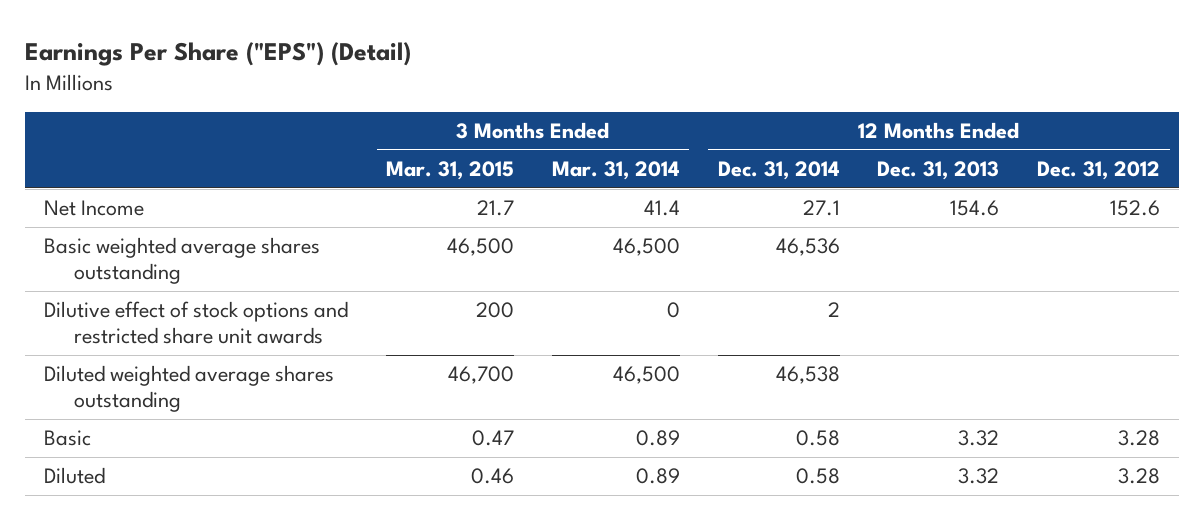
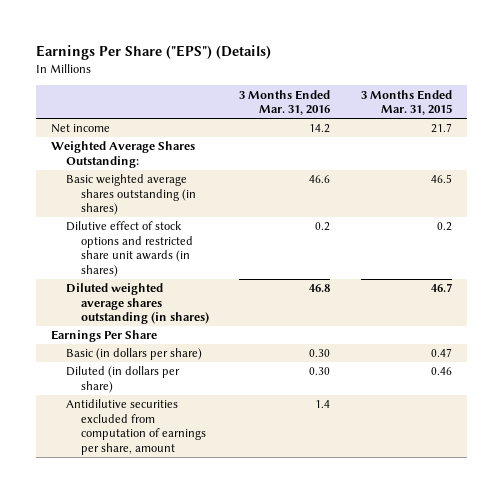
- Earnings Per Share ("EPS") (Detail)
+ Earnings Per Share ("EPS") (Details)
- | 3 Months Ended Mar. 31, 2015 | 3 Months Ended Mar. 31, 2014 | 12 Months Ended Dec. 31, 2014 | 12 Months Ended Dec. 31, 2013 | 12 Months Ended Dec. 31, 2012
+ | 3 Months Ended Mar. 31, 2016 | 3 Months Ended Mar. 31, 2015
- Net Income | 21.7 | 41.4 | 27.1 | 154.6 | 152.6
- Basic weighted average shares outstanding | 46,500 | 46,500 | 46,536 | |
- Dilutive effect of stock options and restricted share unit awards | 200 | 0 | 2 | |
- Diluted weighted average shares outstanding | 46,700 | 46,500 | 46,538 | |
- Basic | 0.47 | 0.89 | 0.58 | 3.32 | 3.28
- Diluted | 0.46 | 0.89 | 0.58 | 3.32 | 3.28
+ Net income | 14.2 | 21.7
+ Weighted Average Shares Outstanding:
+ Basic weighted average shares outstanding (in shares) | 46.6 | 46.5
+ Dilutive effect of stock options and restricted share unit awards (in shares) | 0.2 | 0.2
+ Diluted weighted average shares outstanding (in shares) | 46.8 | 46.7
+ Earnings Per Share
+ Basic (in dollars per share) | 0.30 | 0.47
+ Diluted (in dollars per share) | 0.30 | 0.46
+ Antidilutive securities excluded from computation of earnings per share, amount | 1.4 |

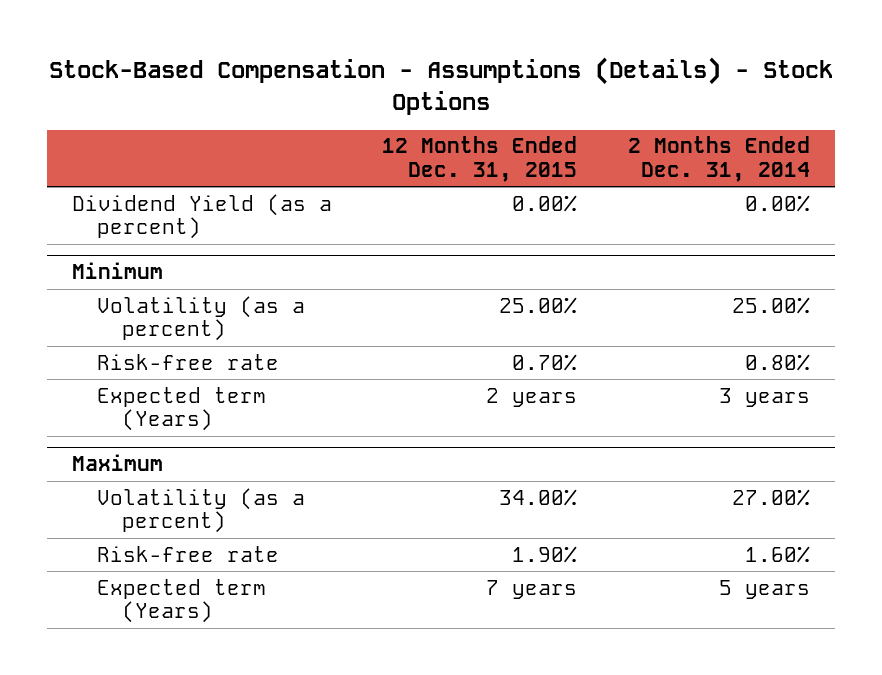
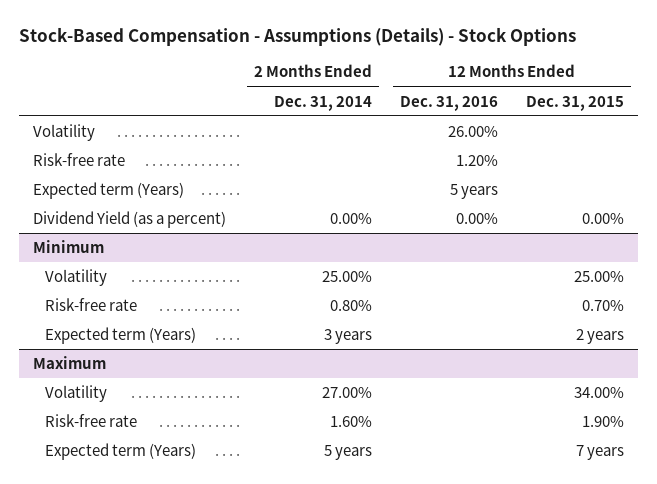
- | 12 Months Ended Dec. 31, 2015 | 2 Months Ended Dec. 31, 2014
+ | 2 Months Ended Dec. 31, 2014 | 12 Months Ended Dec. 31, 2016 | 12 Months Ended Dec. 31, 2015
+ Volatility | | 26.00% |
+ Risk-free rate | | 1.20% |
+ Expected term (Years) | | 5 years |
@ Minimum
- Volatility (as a percent) | 25.00% | 25.00%
+ Volatility | 25.00% | | 25.00%
@ Maximum
- Volatility (as a percent) | 34.00% | 27.00%
+ Volatility | 27.00% | | 34.00%

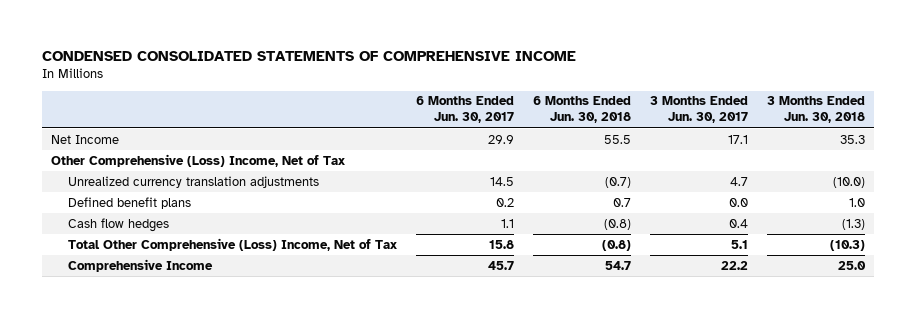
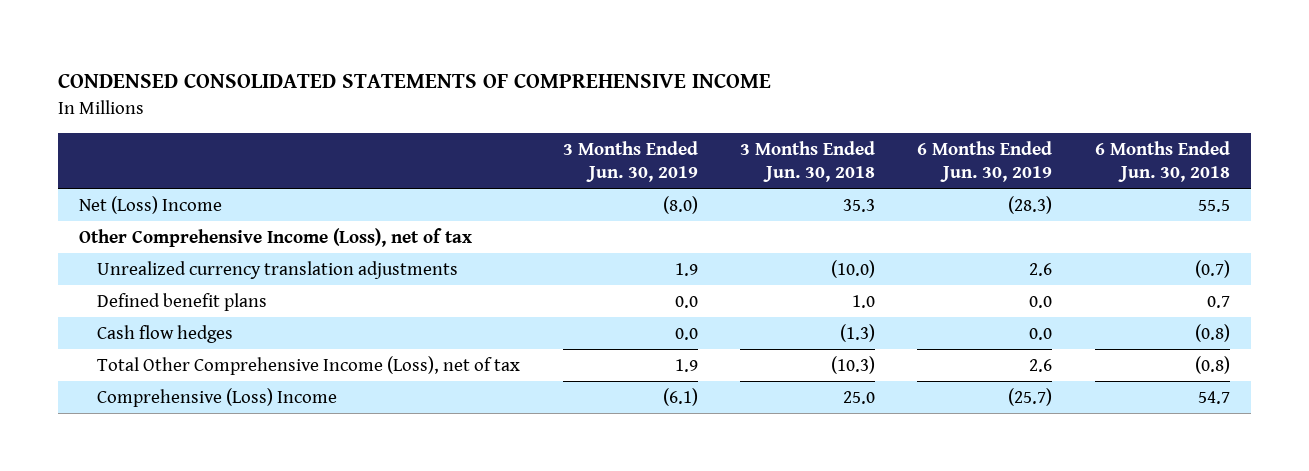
- | 6 Months Ended Jun. 30, 2017 | 6 Months Ended Jun. 30, 2018 | 3 Months Ended Jun. 30, 2017 | 3 Months Ended Jun. 30, 2018
+ | 3 Months Ended Jun. 30, 2019 | 3 Months Ended Jun. 30, 2018 | 6 Months Ended Jun. 30, 2019 | 6 Months Ended Jun. 30, 2018
- Net Income | 29.9 | 55.5 | 17.1 | 35.3
- Other Comprehensive (Loss) Income, Net of Tax
+ Net (Loss) Income | (8.0) | 35.3 | (28.3) | 55.5
+ Other Comprehensive Income (Loss), net of tax
- Total Other Comprehensive (Loss) Income, Net of Tax | 15.8 | (0.8) | 5.1 | (10.3)
- Comprehensive Income | 45.7 | 54.7 | 22.2 | 25.0
+ Total Other Comprehensive Income (Loss), net of tax | 1.9 | (10.3) | 2.6 | (0.8)
+ Comprehensive (Loss) Income | (6.1) | 25.0 | (25.7) | 54.7

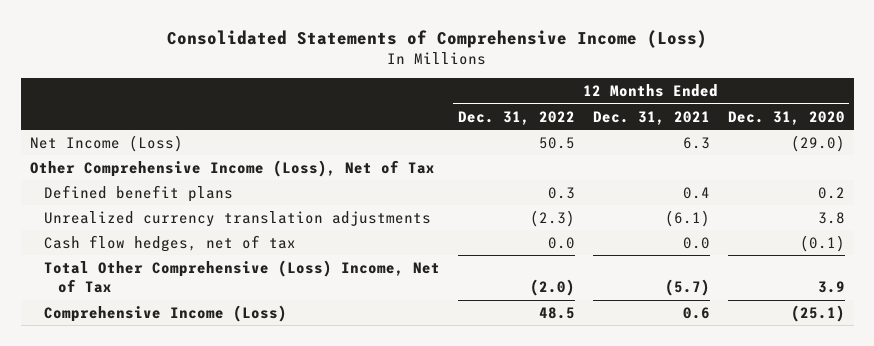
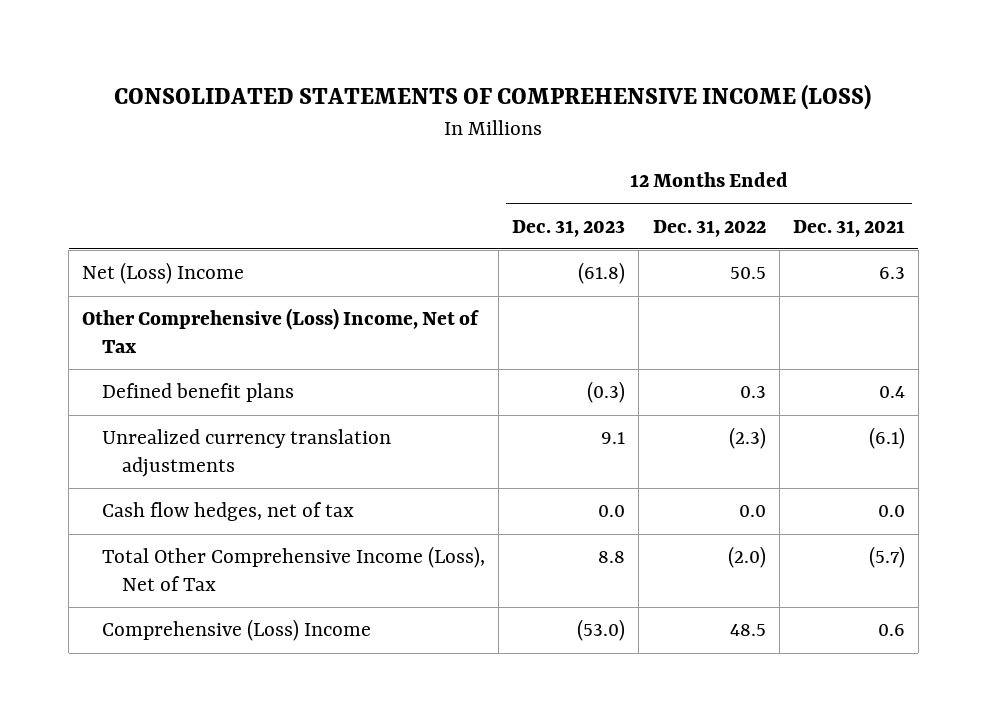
- Consolidated Statements of Comprehensive Income (Loss)
+ CONSOLIDATED STATEMENTS OF COMPREHENSIVE INCOME (LOSS)
- | 12 Months Ended Dec. 31, 2022 | 12 Months Ended Dec. 31, 2021 | 12 Months Ended Dec. 31, 2020
+ | 12 Months Ended Dec. 31, 2023 | 12 Months Ended Dec. 31, 2022 | 12 Months Ended Dec. 31, 2021
- Net Income (Loss) | 50.5 | 6.3 | (29.0)
- Other Comprehensive Income (Loss), Net of Tax
+ Net (Loss) Income | (61.8) | 50.5 | 6.3
+ Other Comprehensive (Loss) Income, Net of Tax
- Total Other Comprehensive (Loss) Income, Net of Tax | (2.0) | (5.7) | 3.9
- Comprehensive Income (Loss) | 48.5 | 0.6 | (25.1)
+ Total Other Comprehensive Income (Loss), Net of Tax | 8.8 | (2.0) | (5.7)
+ Comprehensive (Loss) Income | (53.0) | 48.5 | 0.6

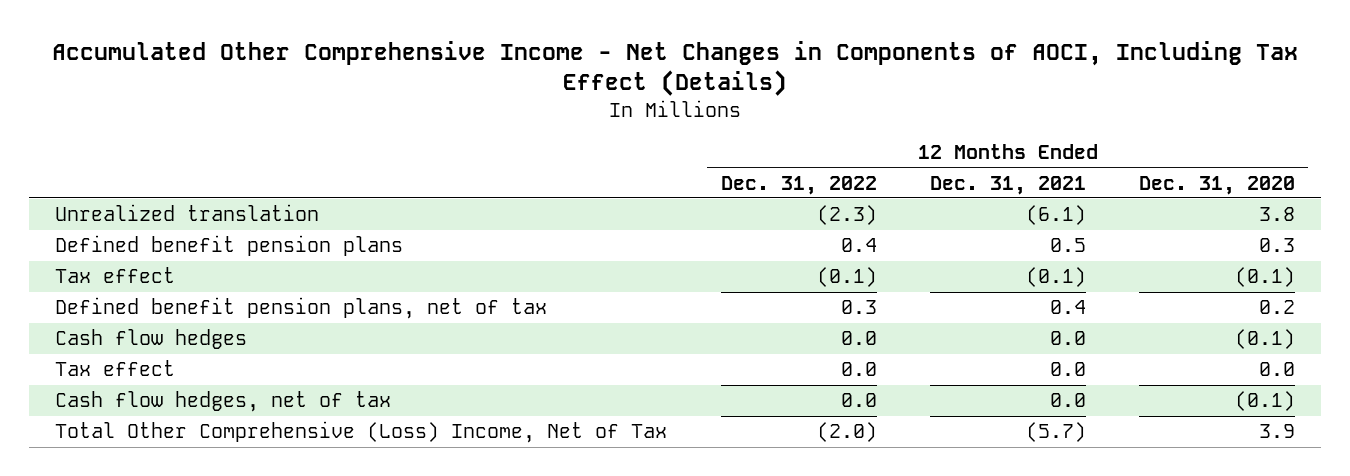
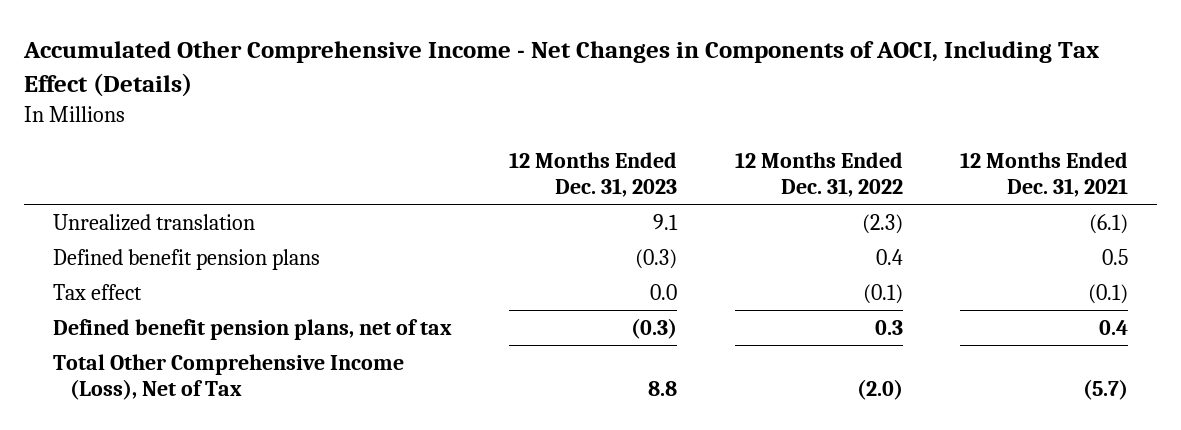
- | 12 Months Ended Dec. 31, 2022 | 12 Months Ended Dec. 31, 2021 | 12 Months Ended Dec. 31, 2020
+ | 12 Months Ended Dec. 31, 2023 | 12 Months Ended Dec. 31, 2022 | 12 Months Ended Dec. 31, 2021
- Cash flow hedges | 0.0 | 0.0 | (0.1)
- Tax effect | 0.0 | 0.0 | 0.0
- Cash flow hedges, net of tax | 0.0 | 0.0 | (0.1)
- Total Other Comprehensive (Loss) Income, Net of Tax | (2.0) | (5.7) | 3.9
+ Total Other Comprehensive Income (Loss), Net of Tax | 8.8 | (2.0) | (5.7)

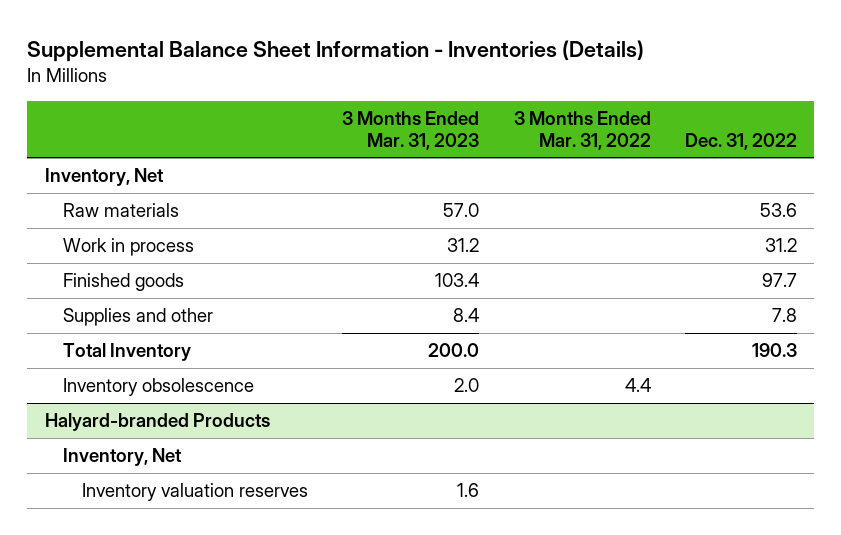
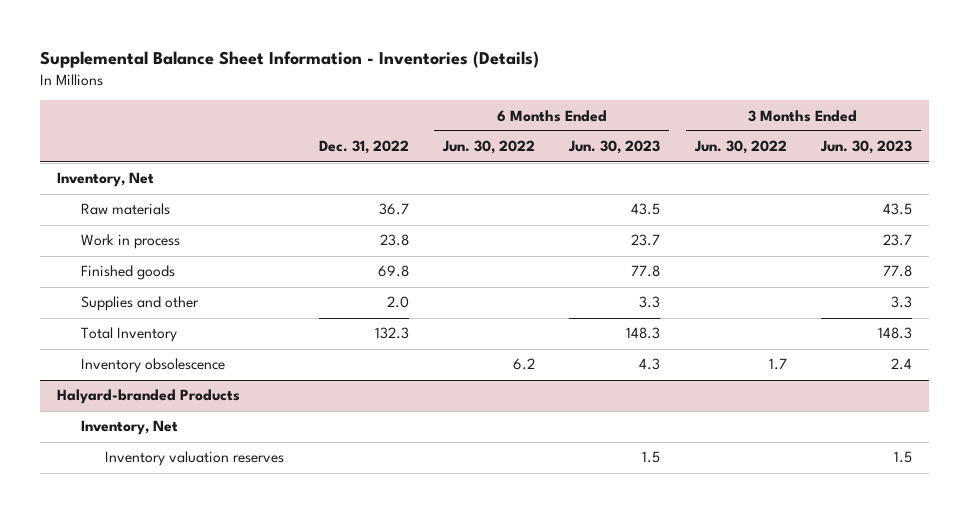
- | 3 Months Ended Mar. 31, 2023 | 3 Months Ended Mar. 31, 2022 | Dec. 31, 2022
+ | Dec. 31, 2022 | 6 Months Ended Jun. 30, 2022 | 6 Months Ended Jun. 30, 2023 | 3 Months Ended Jun. 30, 2022 | 3 Months Ended Jun. 30, 2023
- Raw materials | 57.0 | | 53.6
- Work in process | 31.2 | | 31.2
- Finished goods | 103.4 | | 97.7
- Supplies and other | 8.4 | | 7.8
- Total Inventory | 200.0 | | 190.3
+ Raw materials | 36.7 | | 43.5 | | 43.5
+ Work in process | 23.8 | | 23.7 | | 23.7
+ Finished goods | 69.8 | | 77.8 | | 77.8
+ Supplies and other | 2.0 | | 3.3 | | 3.3
+ Total Inventory | 132.3 | | 148.3 | | 148.3

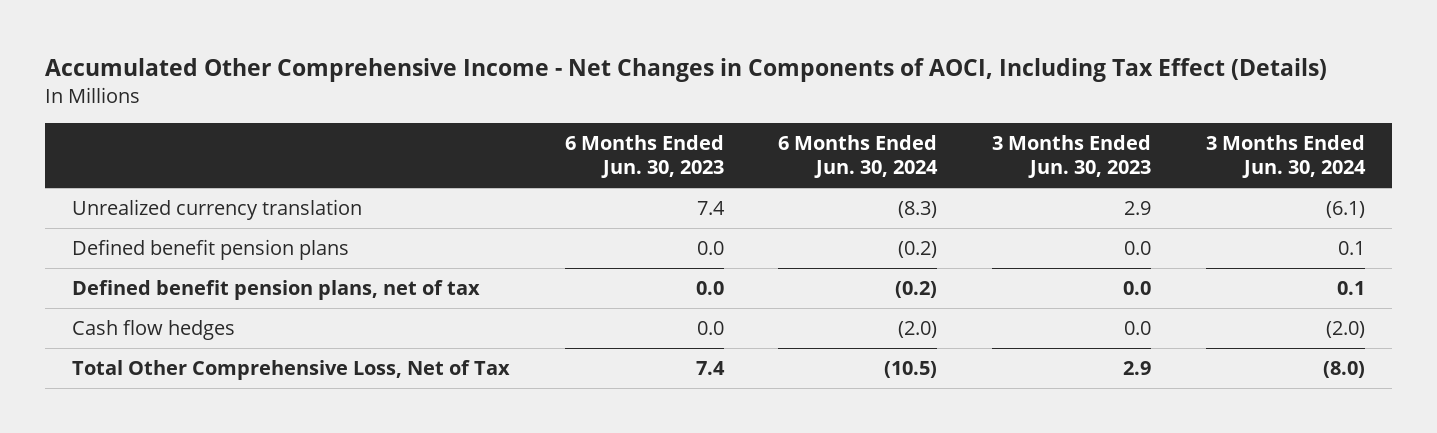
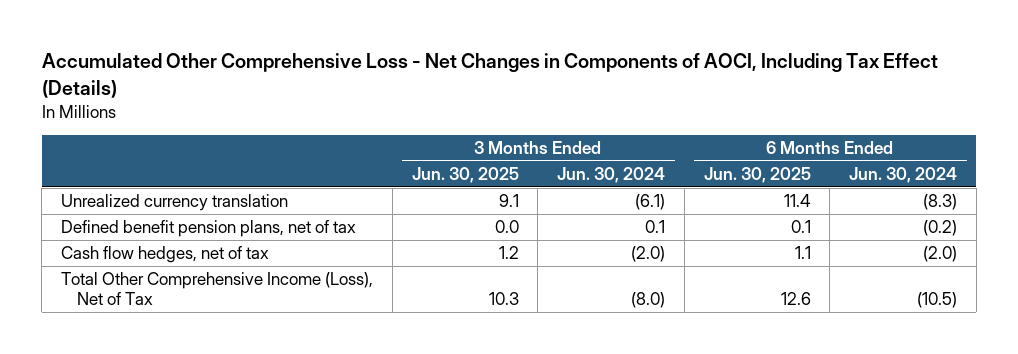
- Accumulated Other Comprehensive Income - Net Changes in Components of AOCI, Including Tax Effect (Details)
+ Accumulated Other Comprehensive Loss - Net Changes in Components of AOCI, Including Tax Effect (Details)
- | 6 Months Ended Jun. 30, 2023 | 6 Months Ended Jun. 30, 2024 | 3 Months Ended Jun. 30, 2023 | 3 Months Ended Jun. 30, 2024
+ | 3 Months Ended Jun. 30, 2025 | 3 Months Ended Jun. 30, 2024 | 6 Months Ended Jun. 30, 2025 | 6 Months Ended Jun. 30, 2024
- Defined benefit pension plans | 0.0 | (0.2) | 0.0 | 0.1
- Cash flow hedges | 0.0 | (2.0) | 0.0 | (2.0)
- Total Other Comprehensive Loss, Net of Tax | 7.4 | (10.5) | 2.9 | (8.0)
+ Cash flow hedges, net of tax | 1.2 | (2.0) | 1.1 | (2.0)
+ Total Other Comprehensive Income (Loss), Net of Tax | 10.3 | (8.0) | 12.6 | (10.5)

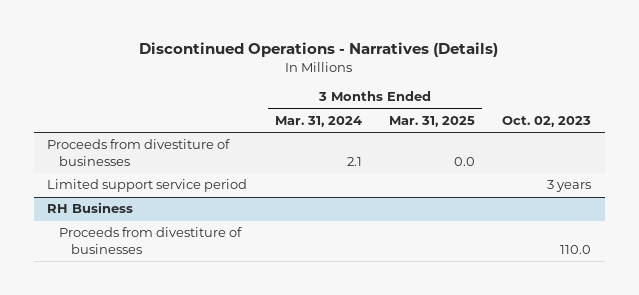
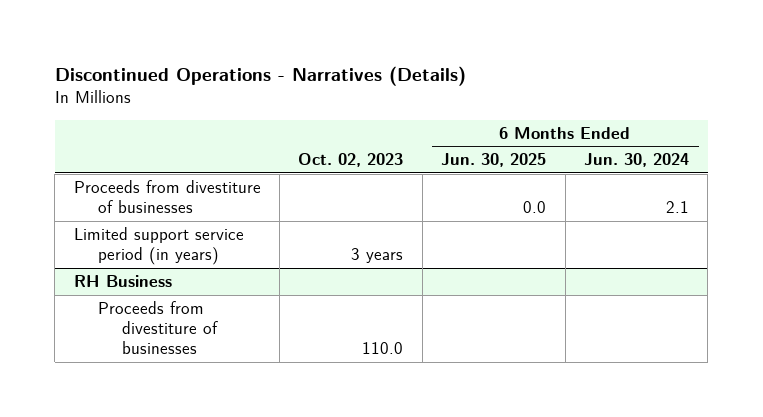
- | 3 Months Ended Mar. 31, 2024 | 3 Months Ended Mar. 31, 2025 | Oct. 02, 2023
+ | Oct. 02, 2023 | 6 Months Ended Jun. 30, 2025 | 6 Months Ended Jun. 30, 2024
- Limited support service period | | | 3 years
+ Limited support service period (in years) | 3 years | |

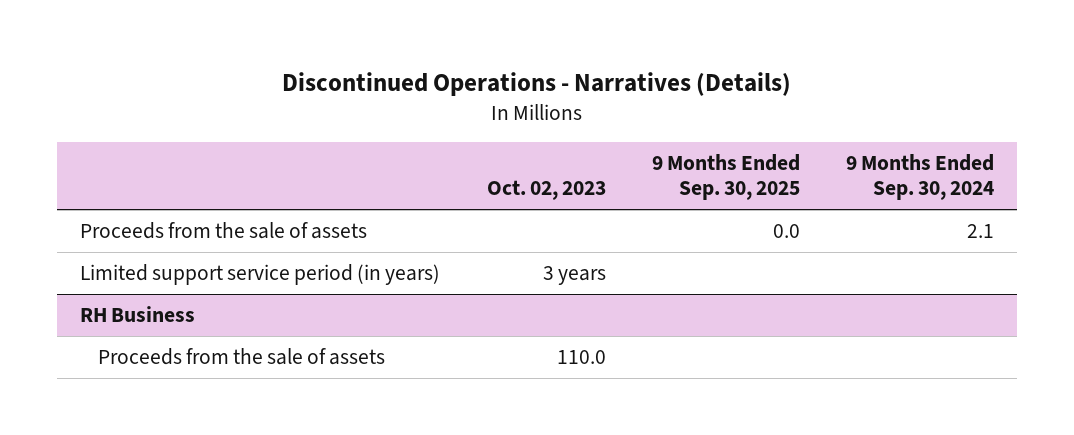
- | Oct. 02, 2023 | 6 Months Ended Jun. 30, 2025 | 6 Months Ended Jun. 30, 2024
+ | Oct. 02, 2023 | 9 Months Ended Sep. 30, 2025 | 9 Months Ended Sep. 30, 2024
- Proceeds from divestiture of businesses | | 0.0 | 2.1
+ Proceeds from the sale of assets | | 0.0 | 2.1
@ RH Business
- Proceeds from divestiture of businesses | 110.0 | |
+ Proceeds from the sale of assets | 110.0 | |

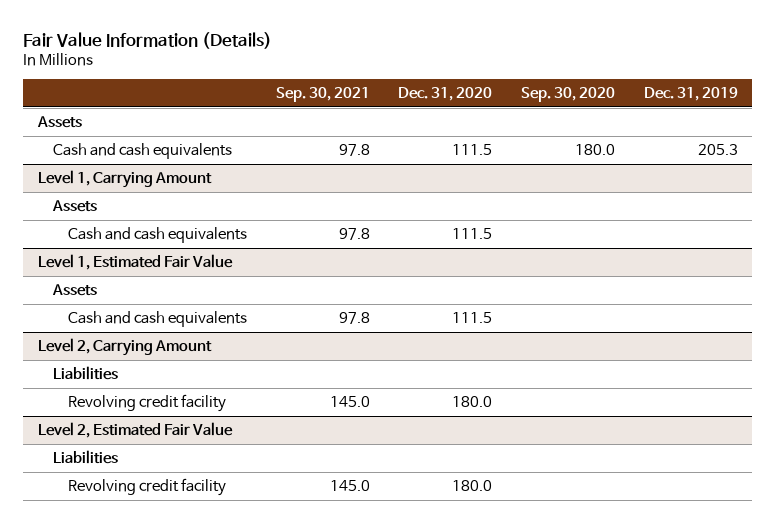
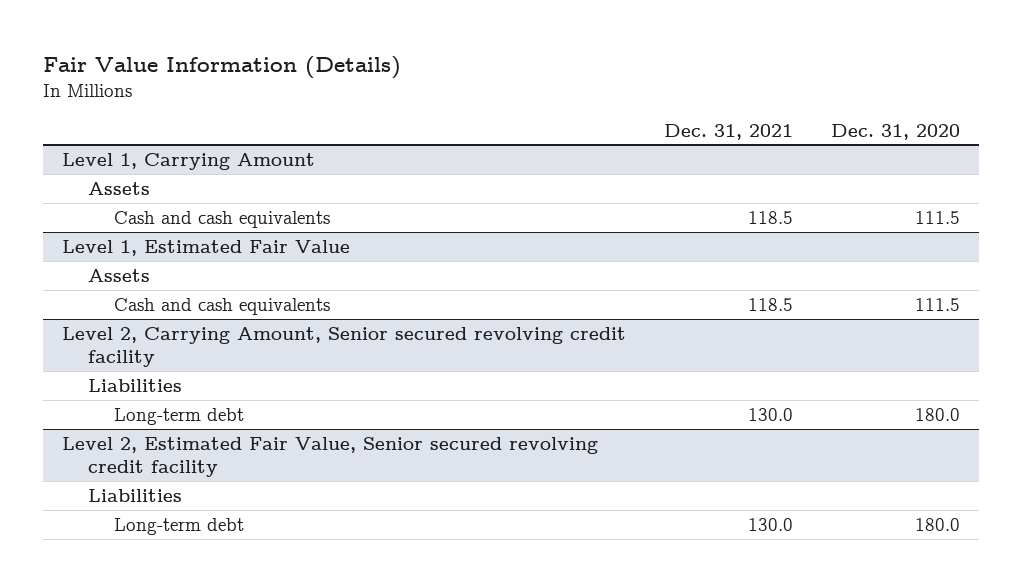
- | Sep. 30, 2021 | Dec. 31, 2020 | Sep. 30, 2020 | Dec. 31, 2019
+ | Dec. 31, 2021 | Dec. 31, 2020
- Assets
- Cash and cash equivalents | 97.8 | 111.5 | 180.0 | 205.3
- Level 2, Carrying Amount
+ Level 2, Carrying Amount, Senior secured revolving credit facility
- Revolving credit facility | 145.0 | 180.0 | |
- Level 2, Estimated Fair Value
+ Long-term debt | 130.0 | 180.0
+ Level 2, Estimated Fair Value, Senior secured revolving credit facility
- Revolving credit facility | 145.0 | 180.0 | |
+ Long-term debt | 130.0 | 180.0

